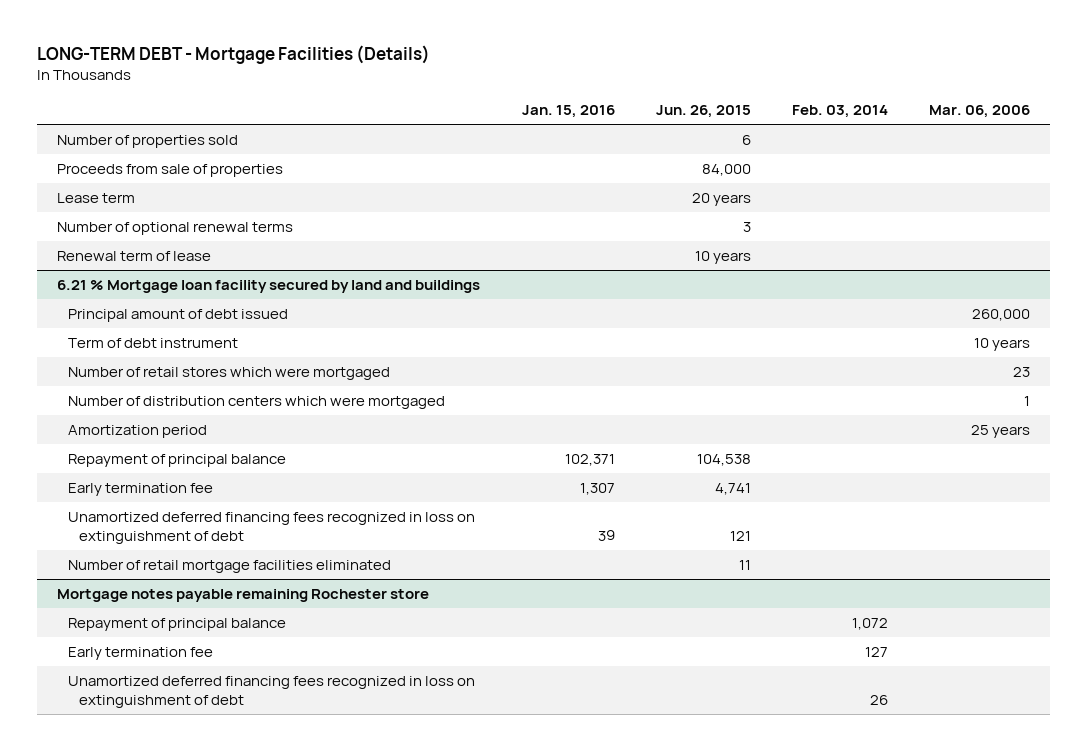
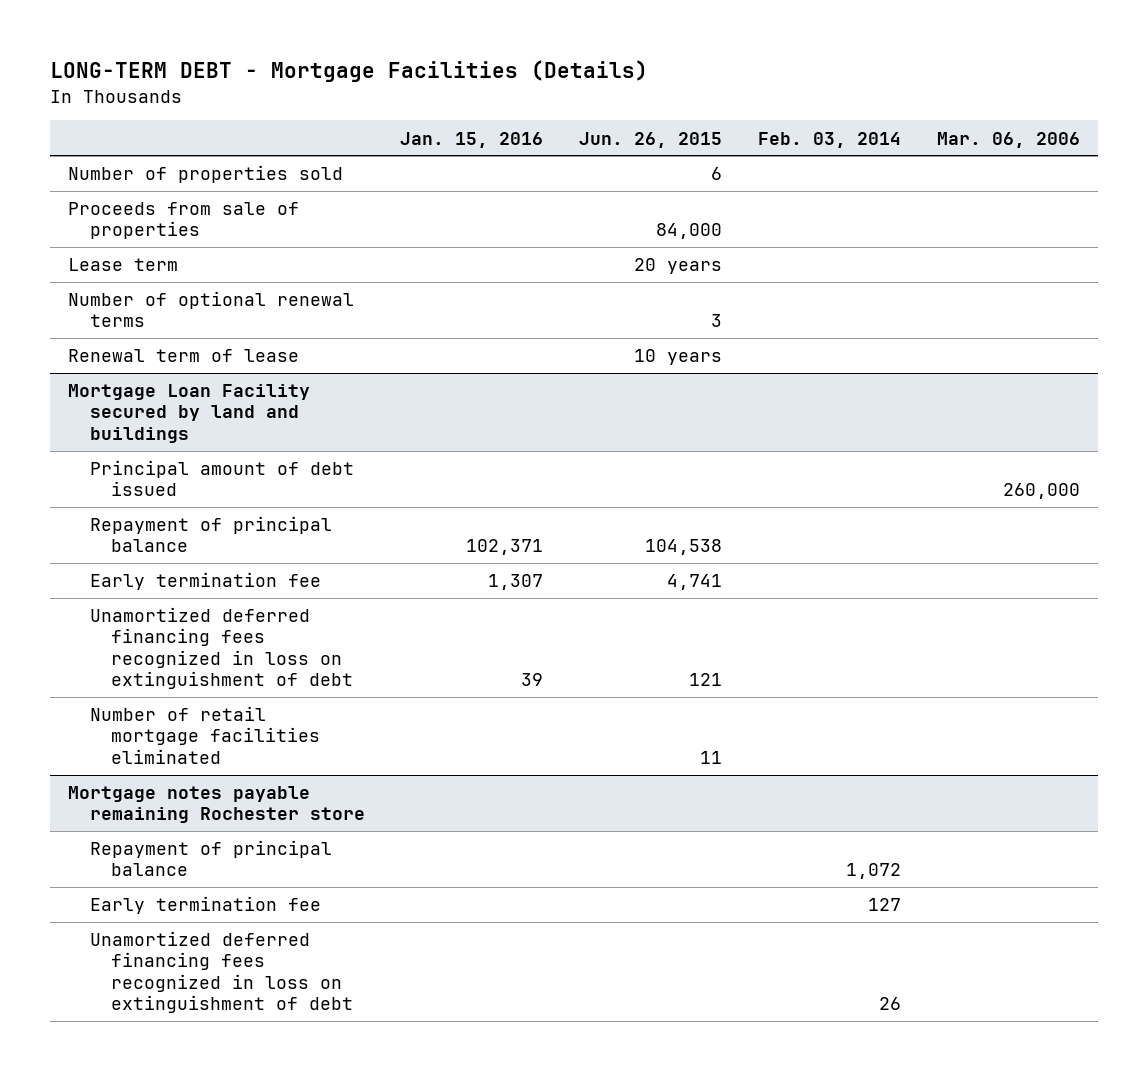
- 6.21 % Mortgage loan facility secured by land and buildings
+ Mortgage Loan Facility secured by land and buildings
- Term of debt instrument | | | | 10 years
- Number of retail stores which were mortgaged | | | | 23
- Number of distribution centers which were mortgaged | | | | 1
- Amortization period | | | | 25 years

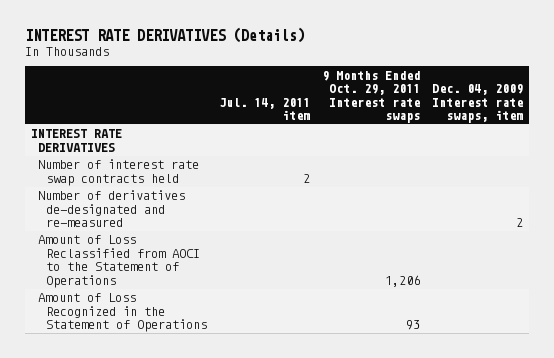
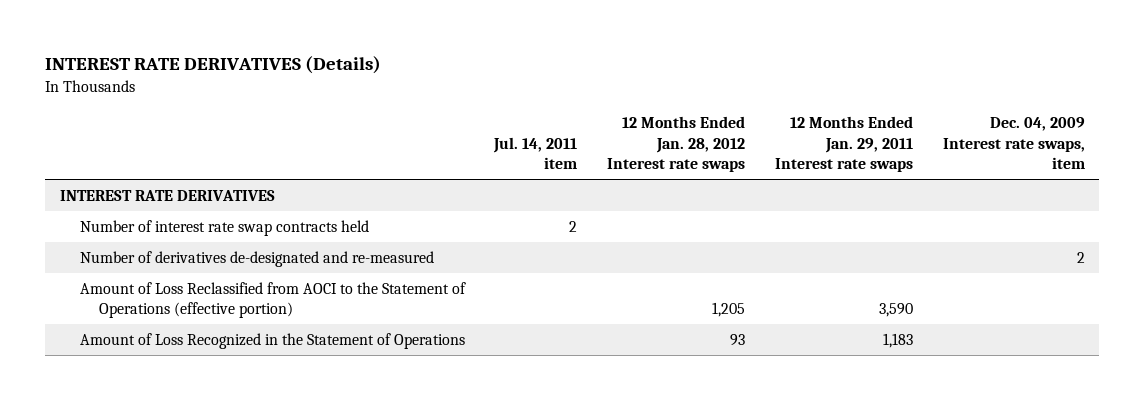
- | Jul. 14, 2011 item | 9 Months Ended Oct. 29, 2011 Interest rate swaps | Dec. 04, 2009 Interest rate swaps, item
+ | Jul. 14, 2011 item | 12 Months Ended Jan. 28, 2012 Interest rate swaps | 12 Months Ended Jan. 29, 2011 Interest rate swaps | Dec. 04, 2009 Interest rate swaps, item
- Amount of Loss Reclassified from AOCI to the Statement of Operations | | 1,206 |
+ Amount of Loss Reclassified from AOCI to the Statement of Operations (effective portion) | | 1,205 | 3,590 |

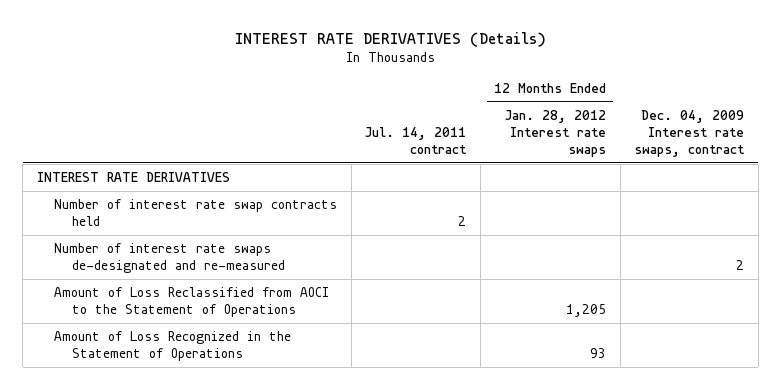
- | Jul. 14, 2011 item | 12 Months Ended Jan. 28, 2012 Interest rate swaps | 12 Months Ended Jan. 29, 2011 Interest rate swaps | Dec. 04, 2009 Interest rate swaps, item
+ | Jul. 14, 2011 contract | 12 Months Ended Jan. 28, 2012 Interest rate swaps | Dec. 04, 2009 Interest rate swaps, contract
- Number of derivatives de-designated and re-measured | | | | 2
- Amount of Loss Reclassified from AOCI to the Statement of Operations (effective portion) | | 1,205 | 3,590 |
+ Number of interest rate swaps de-designated and re-measured | | | 2
+ Amount of Loss Reclassified from AOCI to the Statement of Operations | | 1,205 |

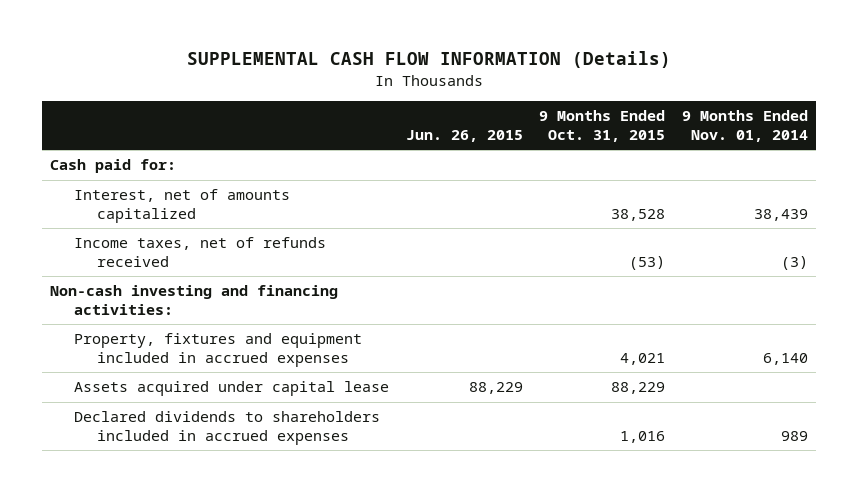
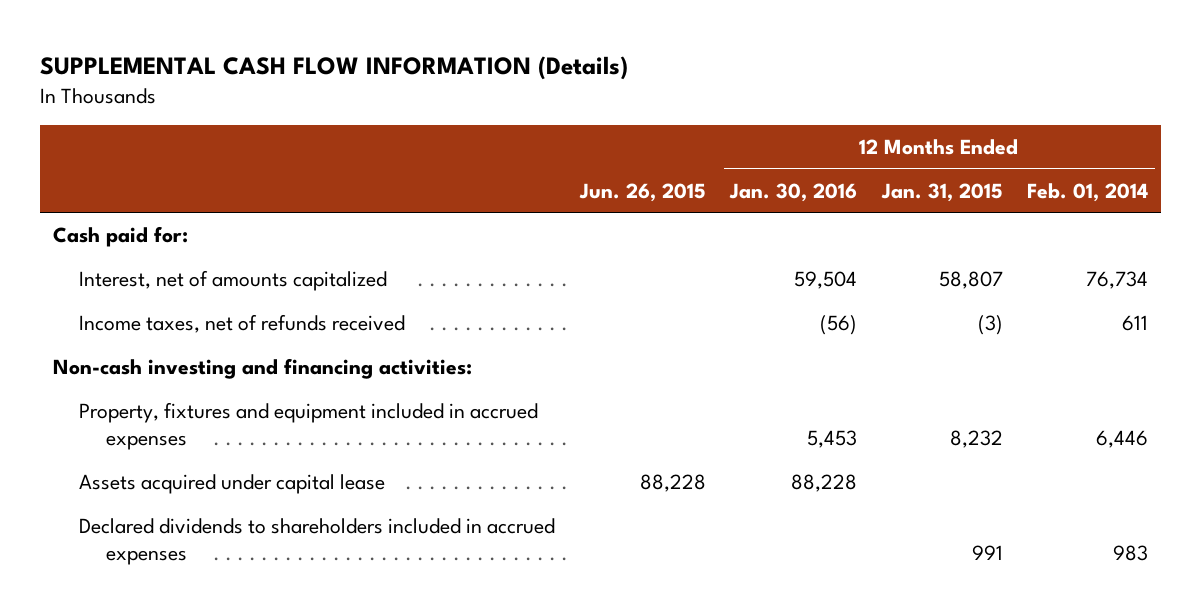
- | Jun. 26, 2015 | 9 Months Ended Oct. 31, 2015 | 9 Months Ended Nov. 01, 2014
+ | Jun. 26, 2015 | 12 Months Ended Jan. 30, 2016 | 12 Months Ended Jan. 31, 2015 | 12 Months Ended Feb. 01, 2014
- Assets acquired under capital lease | 88,229 | 88,229 |
+ Assets acquired under capital lease | 88,228 | 88,228 | |

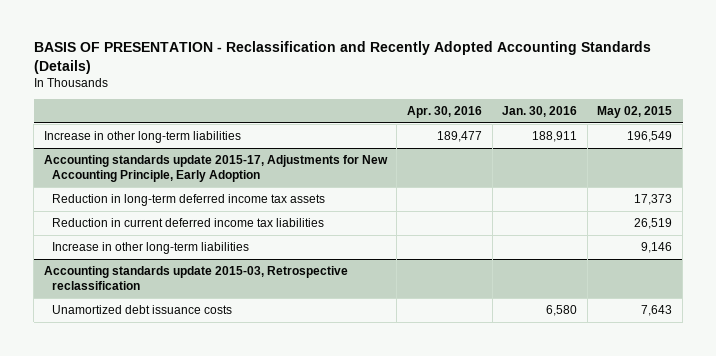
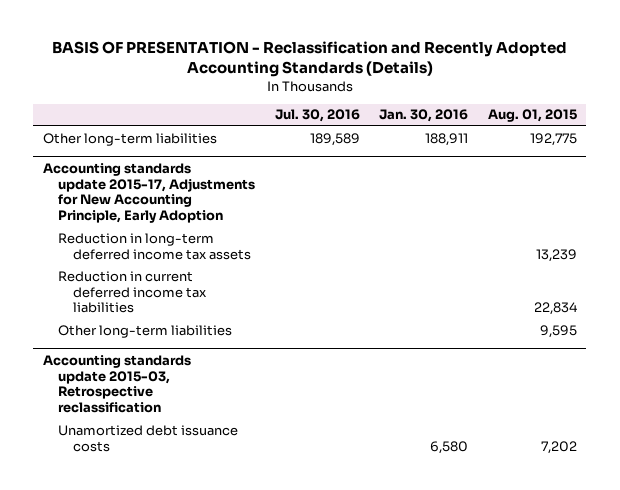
- | Apr. 30, 2016 | Jan. 30, 2016 | May 02, 2015
+ | Jul. 30, 2016 | Jan. 30, 2016 | Aug. 01, 2015
- Increase in other long-term liabilities | 189,477 | 188,911 | 196,549
+ Other long-term liabilities | 189,589 | 188,911 | 192,775
@ Accounting standards update 2015-17, Adjustments for New Accounting Principle, Early Adoption
- Increase in other long-term liabilities | | | 9,146
+ Other long-term liabilities | | | 9,595

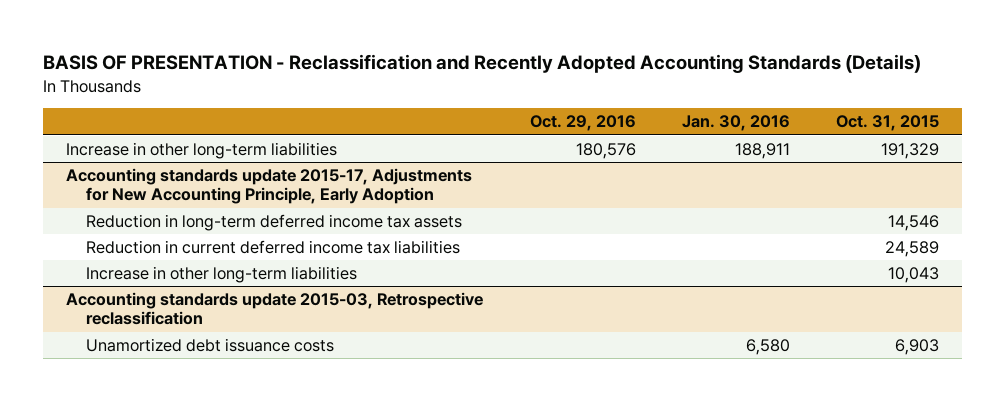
- | Jul. 30, 2016 | Jan. 30, 2016 | Aug. 01, 2015
+ | Oct. 29, 2016 | Jan. 30, 2016 | Oct. 31, 2015
- Other long-term liabilities | 189,589 | 188,911 | 192,775
+ Increase in other long-term liabilities | 180,576 | 188,911 | 191,329
@ Accounting standards update 2015-17, Adjustments for New Accounting Principle, Early Adoption
- Other long-term liabilities | | | 9,595
+ Increase in other long-term liabilities | | | 10,043

